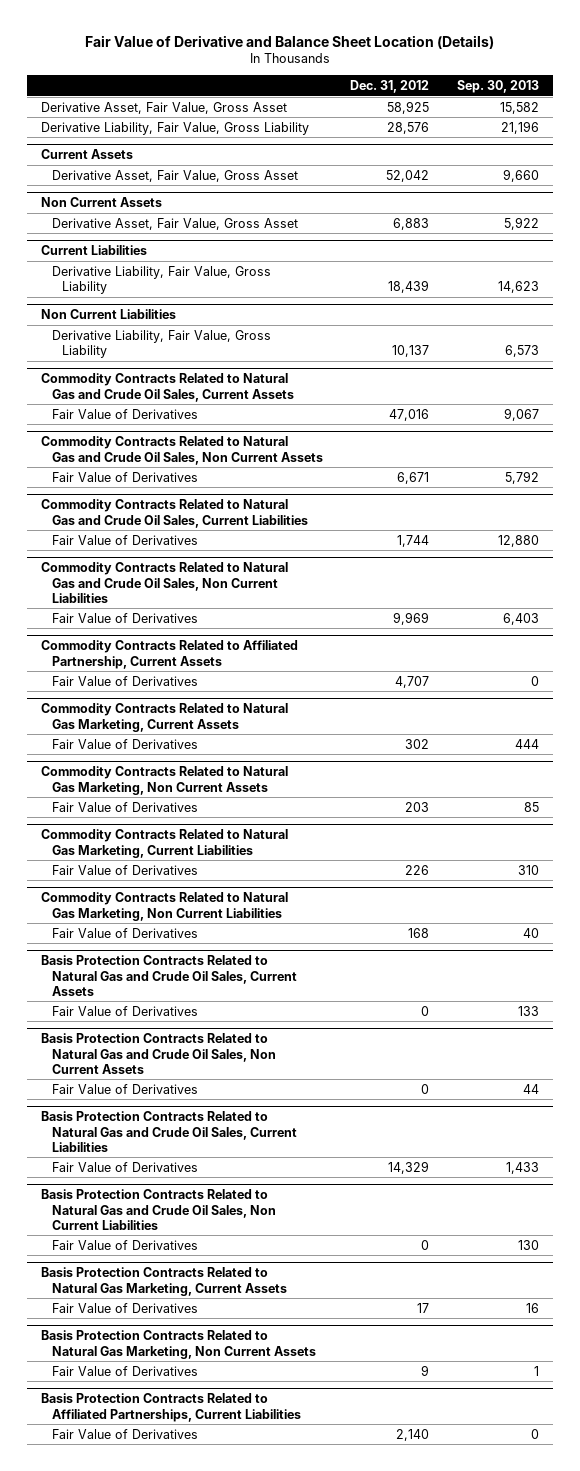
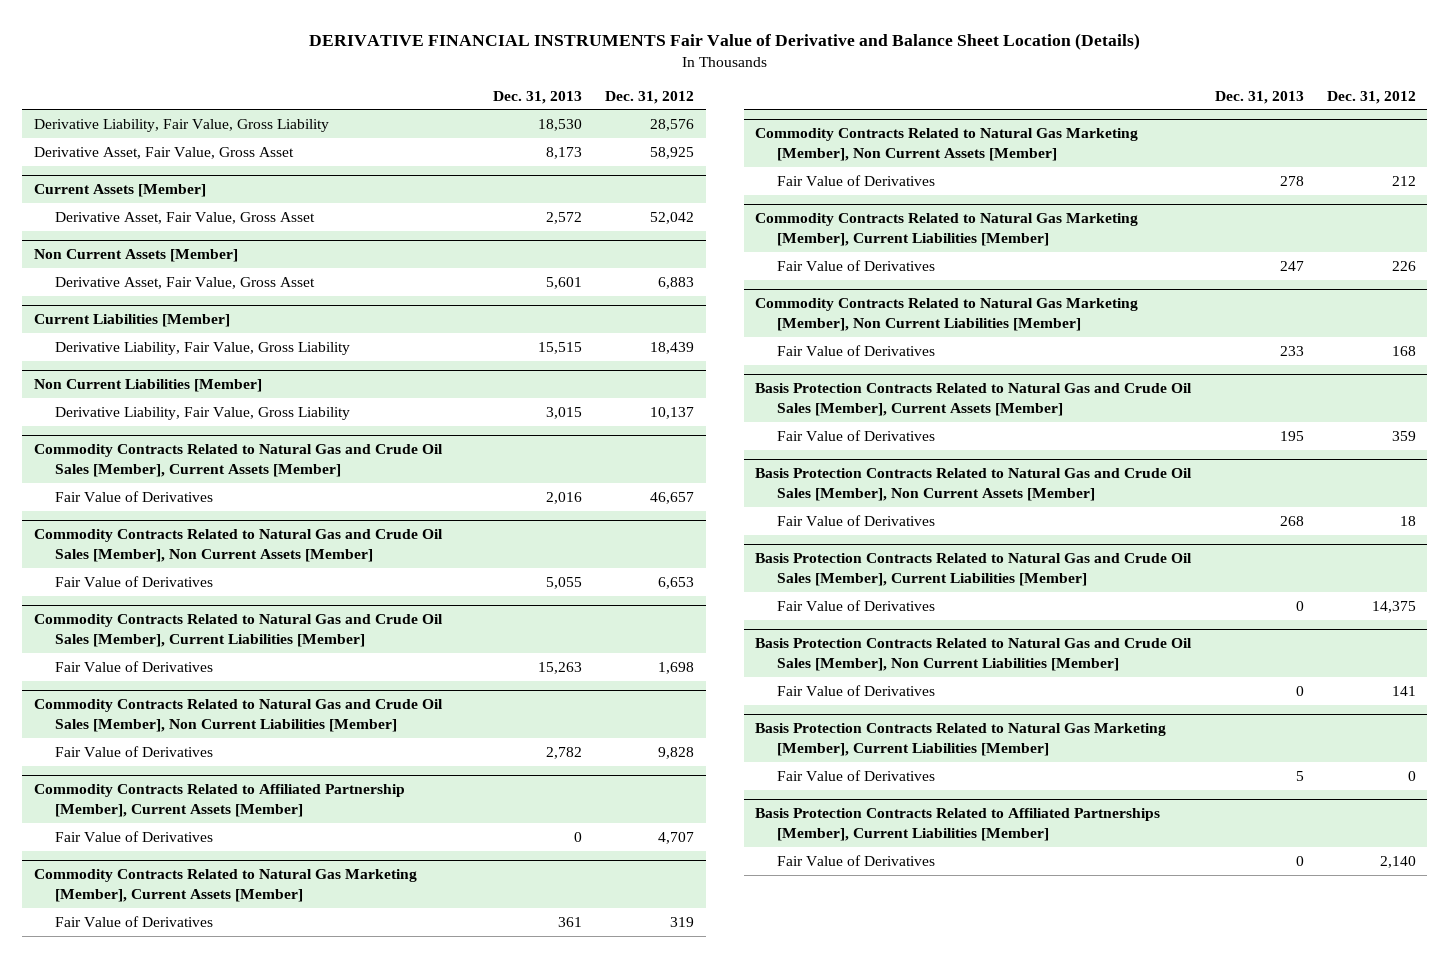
- Fair Value of Derivative and Balance Sheet Location (Details)
+ DERIVATIVE FINANCIAL INSTRUMENTS Fair Value of Derivative and Balance Sheet Location (Details)
- | Dec. 31, 2012 | Sep. 30, 2013
+ | Dec. 31, 2013 | Dec. 31, 2012
- Current Assets
moved down: Derivative Asset, Fair Value, Gross Asset | 8,173 | 58,925
+ Current Assets [Member]
- Non Current Assets
+ Non Current Assets [Member]
- Current Liabilities
+ Current Liabilities [Member]
- Non Current Liabilities
+ Non Current Liabilities [Member]
- Commodity Contracts Related to Natural Gas and Crude Oil Sales, Current Assets
- Fair Value of Derivatives | 47,016 | 9,067
- Commodity Contracts Related to Natural Gas and Crude Oil Sales, Non Current Assets
- Fair Value of Derivatives | 6,671 | 5,792
- Commodity Contracts Related to Natural Gas and Crude Oil Sales, Current Liabilities
- Fair Value of Derivatives | 1,744 | 12,880
- Commodity Contracts Related to Natural Gas and Crude Oil Sales, Non Current Liabilities
- Fair Value of Derivatives | 9,969 | 6,403
- Commodity Contracts Related to Affiliated Partnership, Current Assets
+ Commodity Contracts Related to Natural Gas and Crude Oil Sales [Member], Current Assets [Member]
+ Fair Value of Derivatives | 2,016 | 46,657
+ Commodity Contracts Related to Natural Gas and Crude Oil Sales [Member], Non Current Assets [Member]
+ Fair Value of Derivatives | 5,055 | 6,653
+ Commodity Contracts Related to Natural Gas and Crude Oil Sales [Member], Current Liabilities [Member]
+ Fair Value of Derivatives | 15,263 | 1,698
+ Commodity Contracts Related to Natural Gas and Crude Oil Sales [Member], Non Current Liabilities [Member]
+ Fair Value of Derivatives | 2,782 | 9,828
+ Commodity Contracts Related to Affiliated Partnership [Member], Current Assets [Member]
- Commodity Contracts Related to Natural Gas Marketing, Current Assets
- Fair Value of Derivatives | 302 | 444
- Commodity Contracts Related to Natural Gas Marketing, Non Current Assets
- Fair Value of Derivatives | 203 | 85
- Commodity Contracts Related to Natural Gas Marketing, Current Liabilities
+ Commodity Contracts Related to Natural Gas Marketing [Member], Current Assets [Member]
+ Fair Value of Derivatives | 361 | 319
+ Commodity Contracts Related to Natural Gas Marketing [Member], Non Current Assets [Member]
+ Fair Value of Derivatives | 278 | 212
+ Commodity Contracts Related to Natural Gas Marketing [Member], Current Liabilities [Member]
- Commodity Contracts Related to Natural Gas Marketing, Non Current Liabilities
+ Commodity Contracts Related to Natural Gas Marketing [Member], Non Current Liabilities [Member]
- Basis Protection Contracts Related to Natural Gas and Crude Oil Sales, Current Assets
- Fair Value of Derivatives | 0 | 133
- Basis Protection Contracts Related to Natural Gas and Crude Oil Sales, Non Current Assets
- Fair Value of Derivatives | 0 | 44
- Basis Protection Contracts Related to Natural Gas and Crude Oil Sales, Current Liabilities
- Fair Value of Derivatives | 14,329 | 1,433
- Basis Protection Contracts Related to Natural Gas and Crude Oil Sales, Non Current Liabilities
+ Basis Protection Contracts Related to Natural Gas and Crude Oil Sales [Member], Current Assets [Member]
+ Fair Value of Derivatives | 195 | 359
+ Basis Protection Contracts Related to Natural Gas and Crude Oil Sales [Member], Non Current Assets [Member]
+ Fair Value of Derivatives | 268 | 18
+ Basis Protection Contracts Related to Natural Gas and Crude Oil Sales [Member], Current Liabilities [Member]
+ Fair Value of Derivatives | 0 | 14,375
+ Basis Protection Contracts Related to Natural Gas and Crude Oil Sales [Member], Non Current Liabilities [Member]
+ Fair Value of Derivatives | 0 | 141
+ Basis Protection Contracts Related to Natural Gas Marketing [Member], Current Liabilities [Member]
- Basis Protection Contracts Related to Natural Gas Marketing, Current Assets
- Fair Value of Derivatives | 17 | 16
- Basis Protection Contracts Related to Natural Gas Marketing, Non Current Assets
- Fair Value of Derivatives | 9 | 1
- Basis Protection Contracts Related to Affiliated Partnerships, Current Liabilities
+ Basis Protection Contracts Related to Affiliated Partnerships [Member], Current Liabilities [Member]

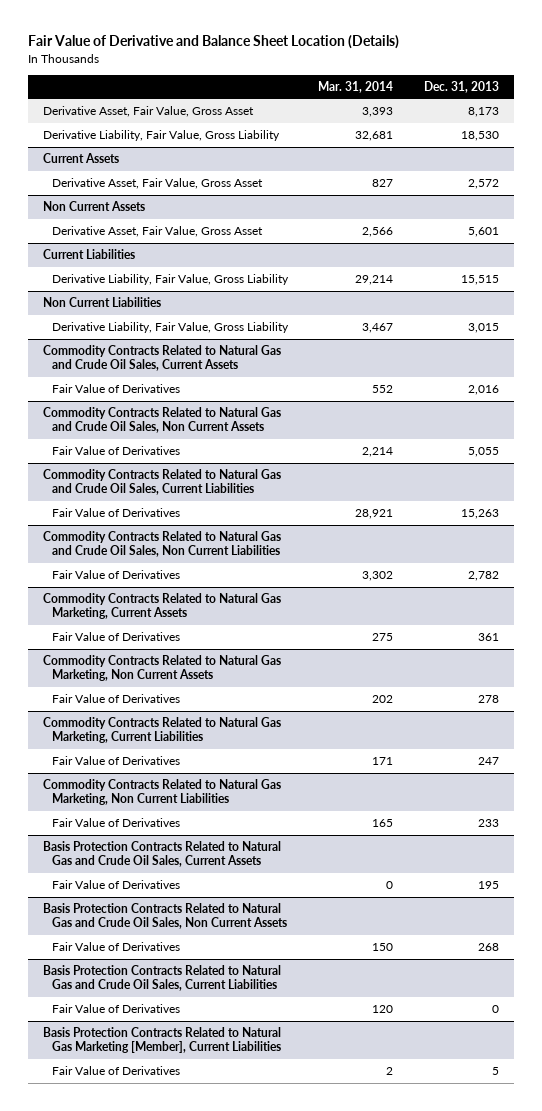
- DERIVATIVE FINANCIAL INSTRUMENTS Fair Value of Derivative and Balance Sheet Location (Details)
+ Fair Value of Derivative and Balance Sheet Location (Details)
- | Dec. 31, 2013 | Dec. 31, 2012
+ | Mar. 31, 2014 | Dec. 31, 2013
- Current Assets [Member]
moved down: Derivative Liability, Fair Value, Gross Liability | 32,681 | 18,530
+ Current Assets
- Non Current Assets [Member]
+ Non Current Assets
- Current Liabilities [Member]
+ Current Liabilities
- Non Current Liabilities [Member]
+ Non Current Liabilities
- Commodity Contracts Related to Natural Gas and Crude Oil Sales [Member], Current Assets [Member]
+ Commodity Contracts Related to Natural Gas and Crude Oil Sales, Current Assets
- Commodity Contracts Related to Natural Gas and Crude Oil Sales [Member], Non Current Assets [Member]
+ Commodity Contracts Related to Natural Gas and Crude Oil Sales, Non Current Assets
- Commodity Contracts Related to Natural Gas and Crude Oil Sales [Member], Current Liabilities [Member]
+ Commodity Contracts Related to Natural Gas and Crude Oil Sales, Current Liabilities
- Commodity Contracts Related to Natural Gas and Crude Oil Sales [Member], Non Current Liabilities [Member]
+ Commodity Contracts Related to Natural Gas and Crude Oil Sales, Non Current Liabilities
- Commodity Contracts Related to Affiliated Partnership [Member], Current Assets [Member]
- Fair Value of Derivatives | 0 | 4,707
- Commodity Contracts Related to Natural Gas Marketing [Member], Current Assets [Member]
+ Commodity Contracts Related to Natural Gas Marketing, Current Assets
- Commodity Contracts Related to Natural Gas Marketing [Member], Non Current Assets [Member]
+ Commodity Contracts Related to Natural Gas Marketing, Non Current Assets
- Commodity Contracts Related to Natural Gas Marketing [Member], Current Liabilities [Member]
+ Commodity Contracts Related to Natural Gas Marketing, Current Liabilities
- Commodity Contracts Related to Natural Gas Marketing [Member], Non Current Liabilities [Member]
+ Commodity Contracts Related to Natural Gas Marketing, Non Current Liabilities
- Basis Protection Contracts Related to Natural Gas and Crude Oil Sales [Member], Current Assets [Member]
+ Basis Protection Contracts Related to Natural Gas and Crude Oil Sales, Current Assets
- Basis Protection Contracts Related to Natural Gas and Crude Oil Sales [Member], Non Current Assets [Member]
+ Basis Protection Contracts Related to Natural Gas and Crude Oil Sales, Non Current Assets
- Basis Protection Contracts Related to Natural Gas and Crude Oil Sales [Member], Current Liabilities [Member]
- Fair Value of Derivatives | 0 | 14,375
- Basis Protection Contracts Related to Natural Gas and Crude Oil Sales [Member], Non Current Liabilities [Member]
+ Basis Protection Contracts Related to Natural Gas and Crude Oil Sales, Current Liabilities
- Basis Protection Contracts Related to Natural Gas Marketing [Member], Current Liabilities [Member]
+ Basis Protection Contracts Related to Natural Gas Marketing [Member], Current Liabilities
- Basis Protection Contracts Related to Affiliated Partnerships [Member], Current Liabilities [Member]
- Fair Value of Derivatives | 0 | 2,140

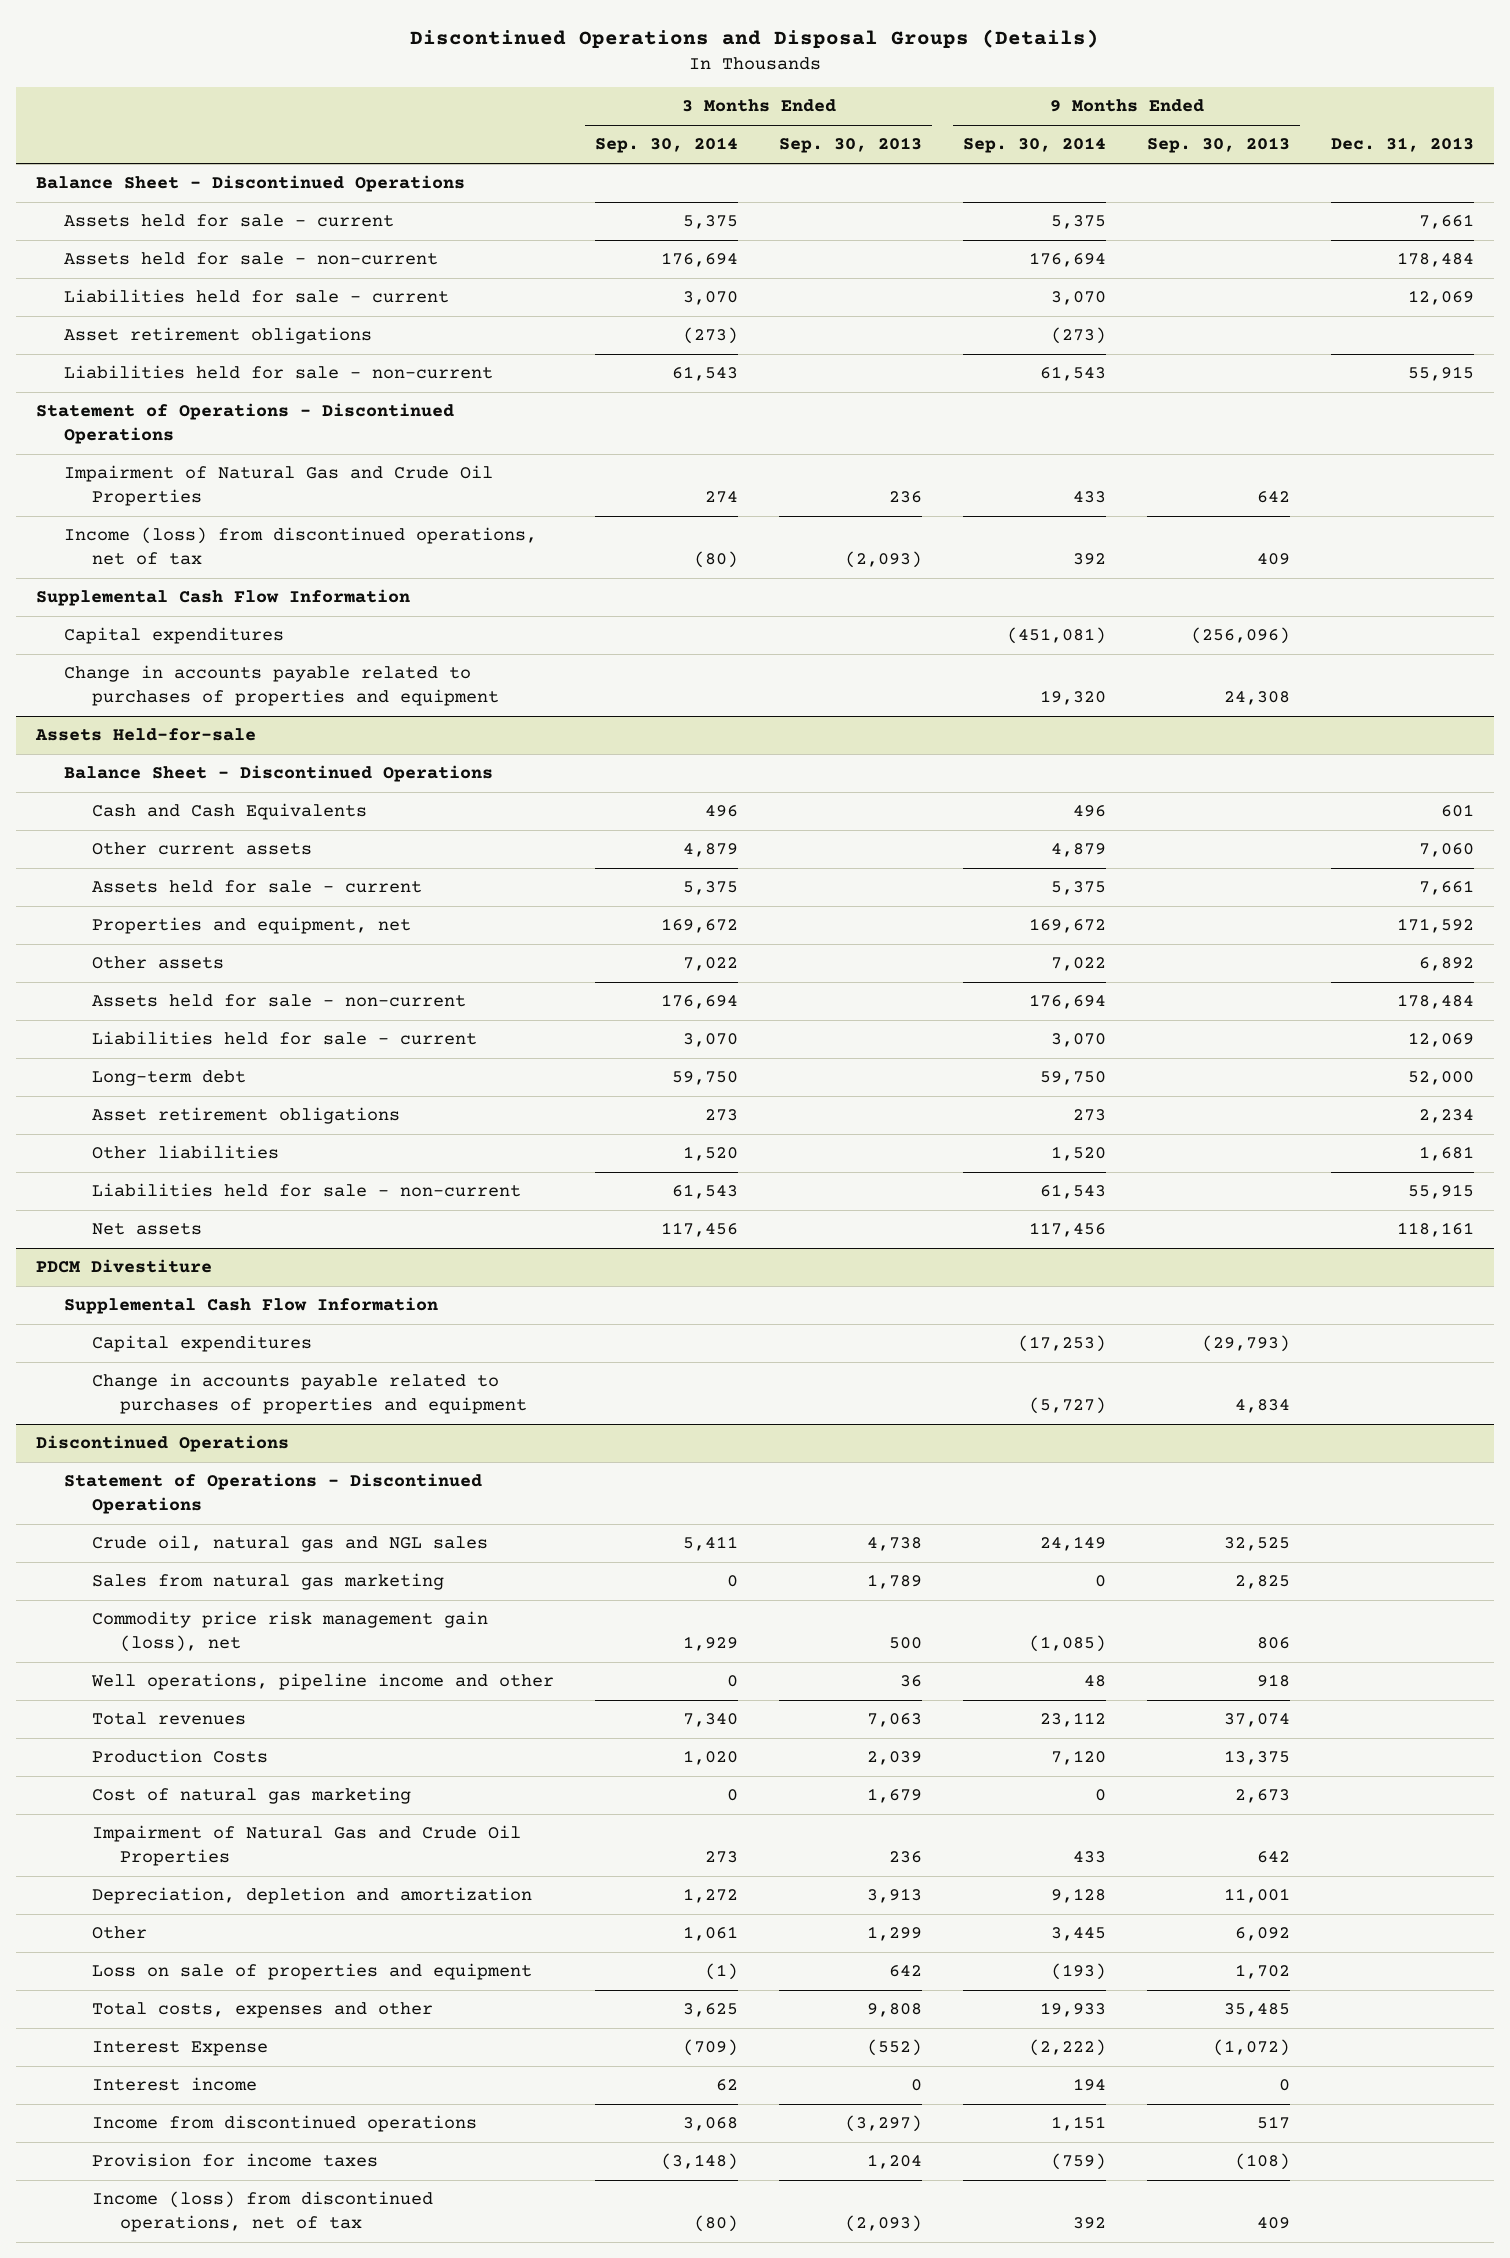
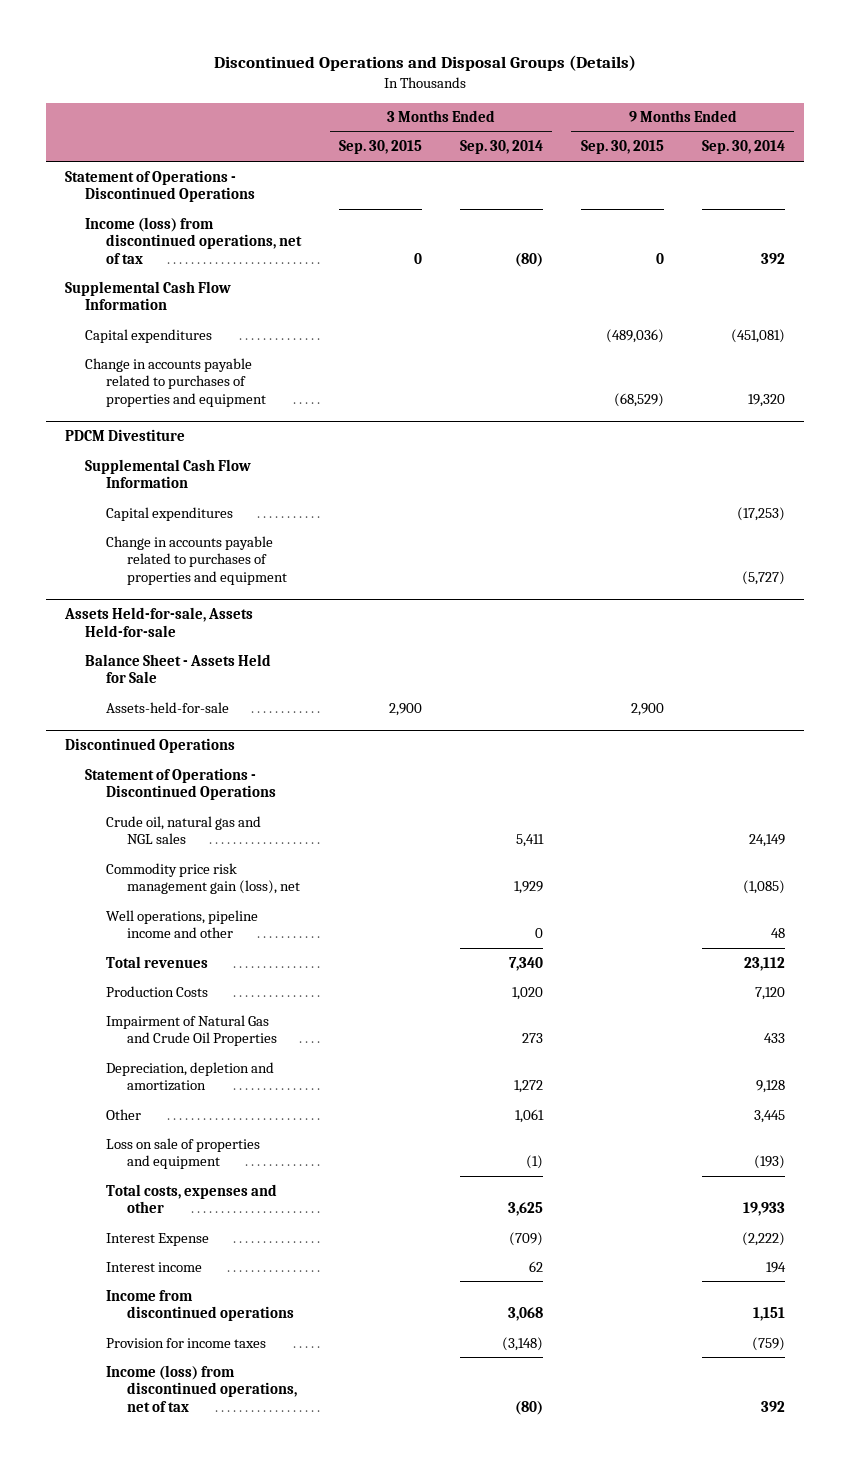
- | 3 Months Ended Sep. 30, 2014 | 3 Months Ended Sep. 30, 2013 | 9 Months Ended Sep. 30, 2014 | 9 Months Ended Sep. 30, 2013 | Dec. 31, 2013
+ | 3 Months Ended Sep. 30, 2015 | 3 Months Ended Sep. 30, 2014 | 9 Months Ended Sep. 30, 2015 | 9 Months Ended Sep. 30, 2014
- Balance Sheet - Discontinued Operations
- Assets held for sale - current | 5,375 | | 5,375 | | 7,661
- Assets held for sale - non-current | 176,694 | | 176,694 | | 178,484
- Liabilities held for sale - current | 3,070 | | 3,070 | | 12,069
- Asset retirement obligations | (273) | | (273) | |
- Liabilities held for sale - non-current | 61,543 | | 61,543 | | 55,915
- Impairment of Natural Gas and Crude Oil Properties | 274 | 236 | 433 | 642 |
- Assets Held-for-sale
- Balance Sheet - Discontinued Operations
- Cash and Cash Equivalents | 496 | | 496 | | 601
- Other current assets | 4,879 | | 4,879 | | 7,060
- Assets held for sale - current | 5,375 | | 5,375 | | 7,661
- Properties and equipment, net | 169,672 | | 169,672 | | 171,592
- Other assets | 7,022 | | 7,022 | | 6,892
- Assets held for sale - non-current | 176,694 | | 176,694 | | 178,484
- Liabilities held for sale - current | 3,070 | | 3,070 | | 12,069
- Long-term debt | 59,750 | | 59,750 | | 52,000
- Asset retirement obligations | 273 | | 273 | | 2,234
- Other liabilities | 1,520 | | 1,520 | | 1,681
- Liabilities held for sale - non-current | 61,543 | | 61,543 | | 55,915
- Net assets | 117,456 | | 117,456 | | 118,161
+ Assets Held-for-sale, Assets Held-for-sale
+ Balance Sheet - Assets Held for Sale
+ Assets-held-for-sale | 2,900 | | 2,900 |
@ Discontinued Operations
- Sales from natural gas marketing | 0 | 1,789 | 0 | 2,825 |
- Cost of natural gas marketing | 0 | 1,679 | 0 | 2,673 |

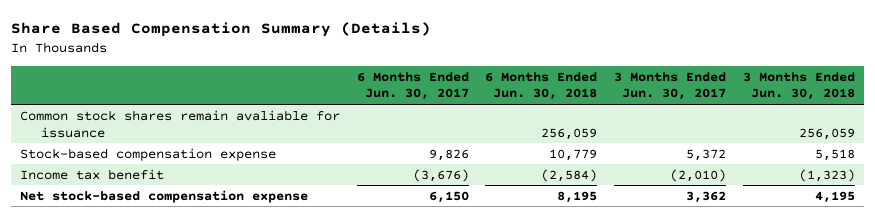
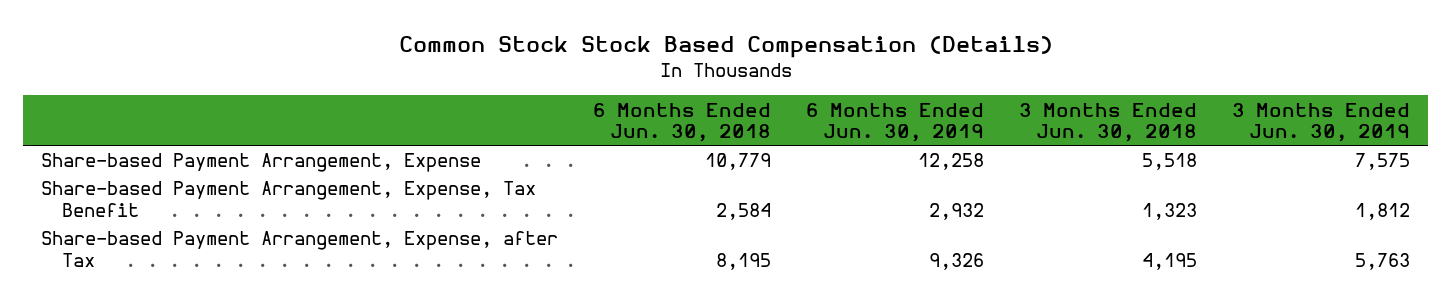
- Share Based Compensation Summary (Details)
+ Common Stock Stock Based Compensation (Details)
- | 6 Months Ended Jun. 30, 2017 | 6 Months Ended Jun. 30, 2018 | 3 Months Ended Jun. 30, 2017 | 3 Months Ended Jun. 30, 2018
+ | 6 Months Ended Jun. 30, 2018 | 6 Months Ended Jun. 30, 2019 | 3 Months Ended Jun. 30, 2018 | 3 Months Ended Jun. 30, 2019
- Common stock shares remain avaliable for issuance | | 256,059 | | 256,059
- Stock-based compensation expense | 9,826 | 10,779 | 5,372 | 5,518
- Income tax benefit | (3,676) | (2,584) | (2,010) | (1,323)
- Net stock-based compensation expense | 6,150 | 8,195 | 3,362 | 4,195
+ Share-based Payment Arrangement, Expense | 10,779 | 12,258 | 5,518 | 7,575
+ Share-based Payment Arrangement, Expense, Tax Benefit | 2,584 | 2,932 | 1,323 | 1,812
+ Share-based Payment Arrangement, Expense, after Tax | 8,195 | 9,326 | 4,195 | 5,763

